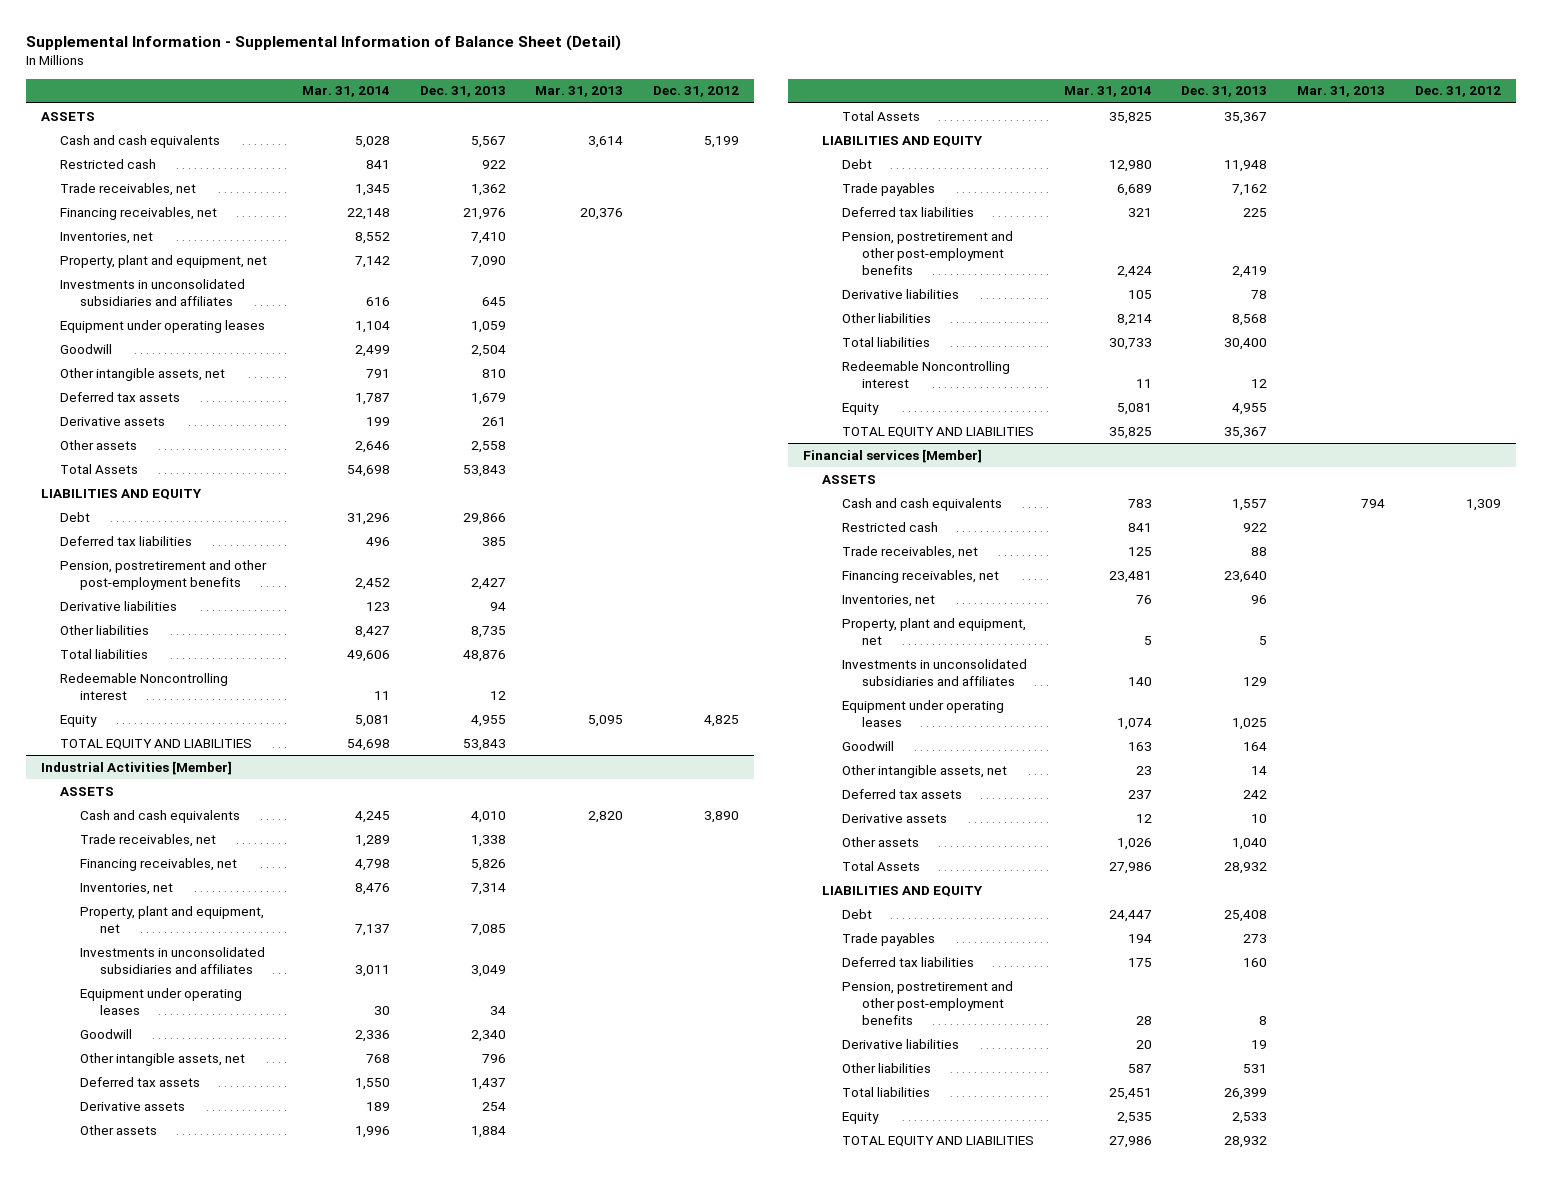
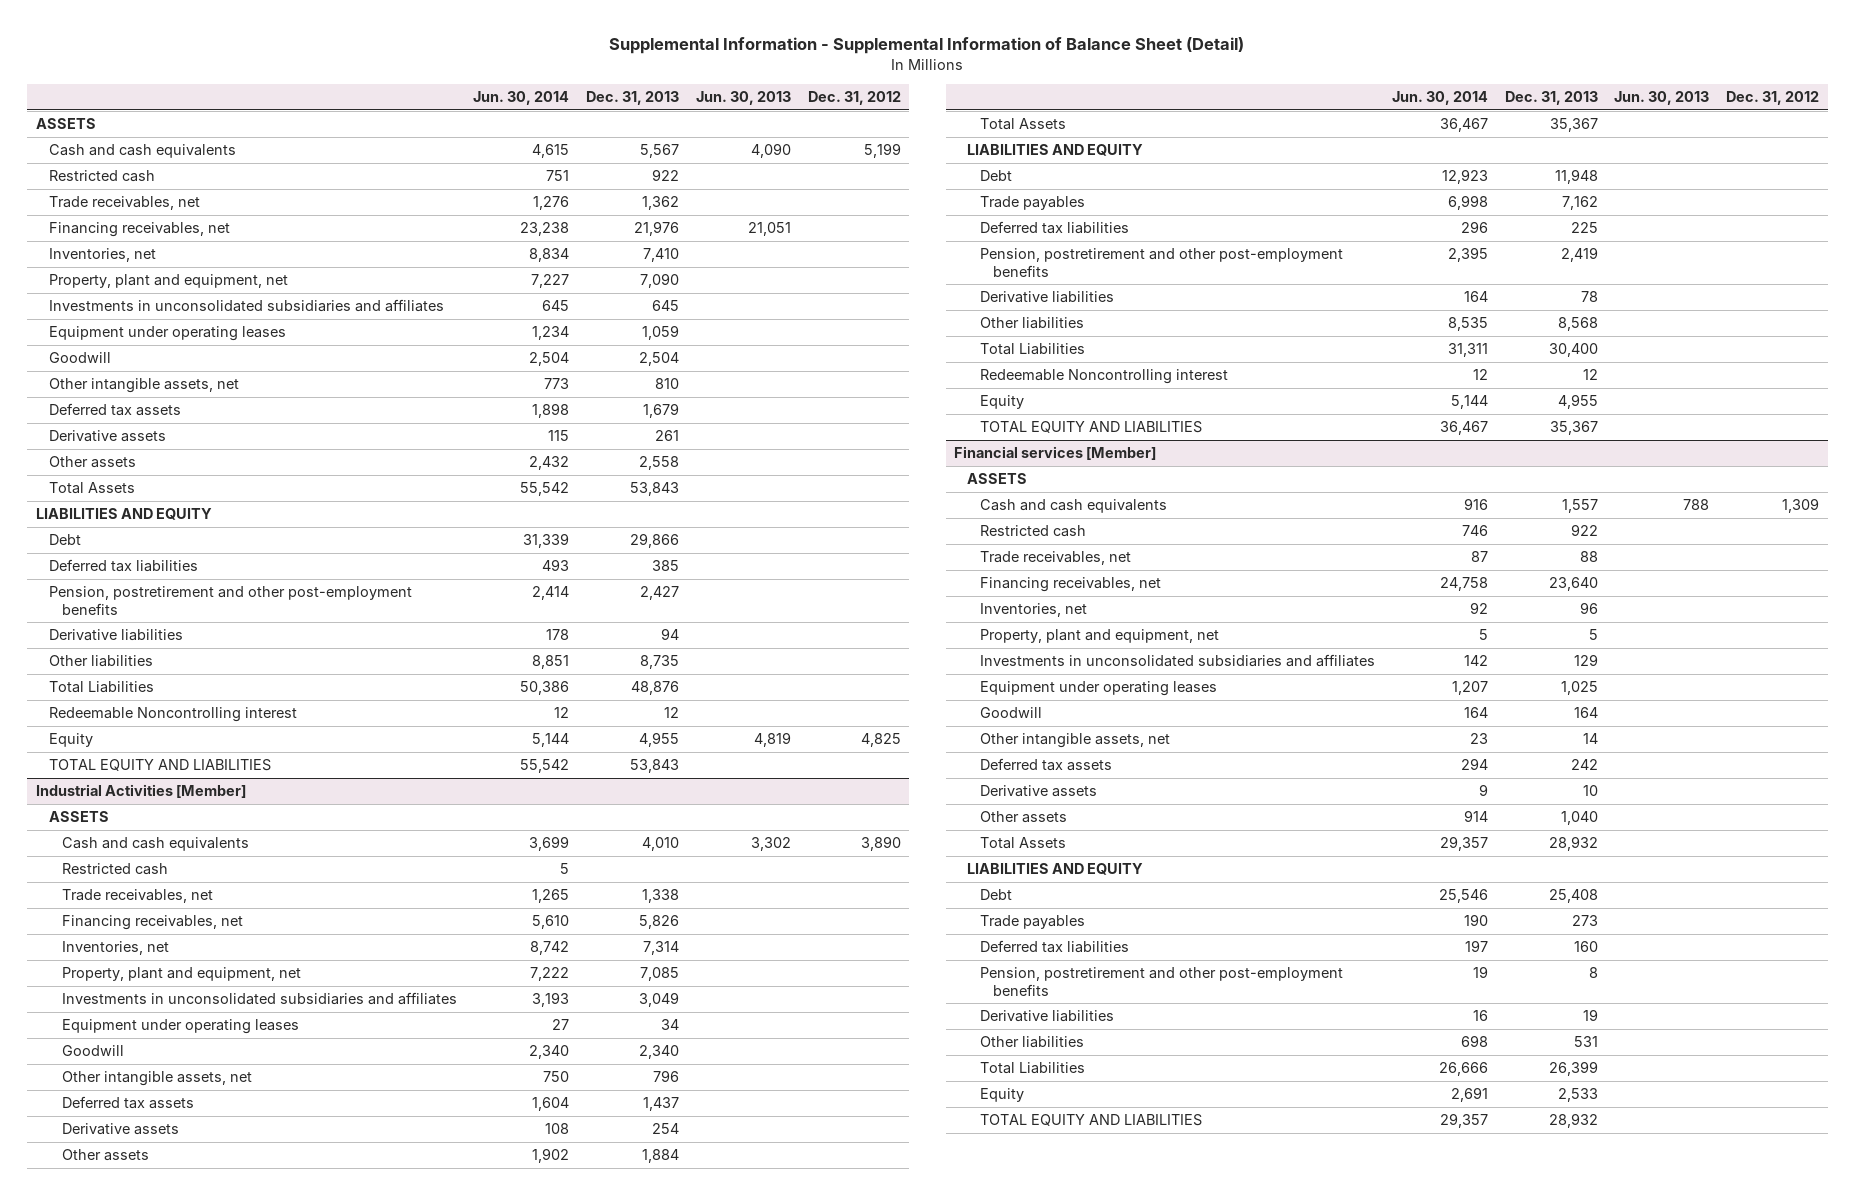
- | Mar. 31, 2014 | Dec. 31, 2013 | Mar. 31, 2013 | Dec. 31, 2012
+ | Jun. 30, 2014 | Dec. 31, 2013 | Jun. 30, 2013 | Dec. 31, 2012
- Total liabilities | 49,606 | 48,876 | |
+ Total Liabilities | 50,386 | 48,876 | |
@ Industrial Activities [Member]
+ Restricted cash | 5 | | |
- Total liabilities | 30,733 | 30,400 | |
+ Total Liabilities | 31,311 | 30,400 | |
@ Financial services [Member]
- Total liabilities | 25,451 | 26,399 | |
+ Total Liabilities | 26,666 | 26,399 | |

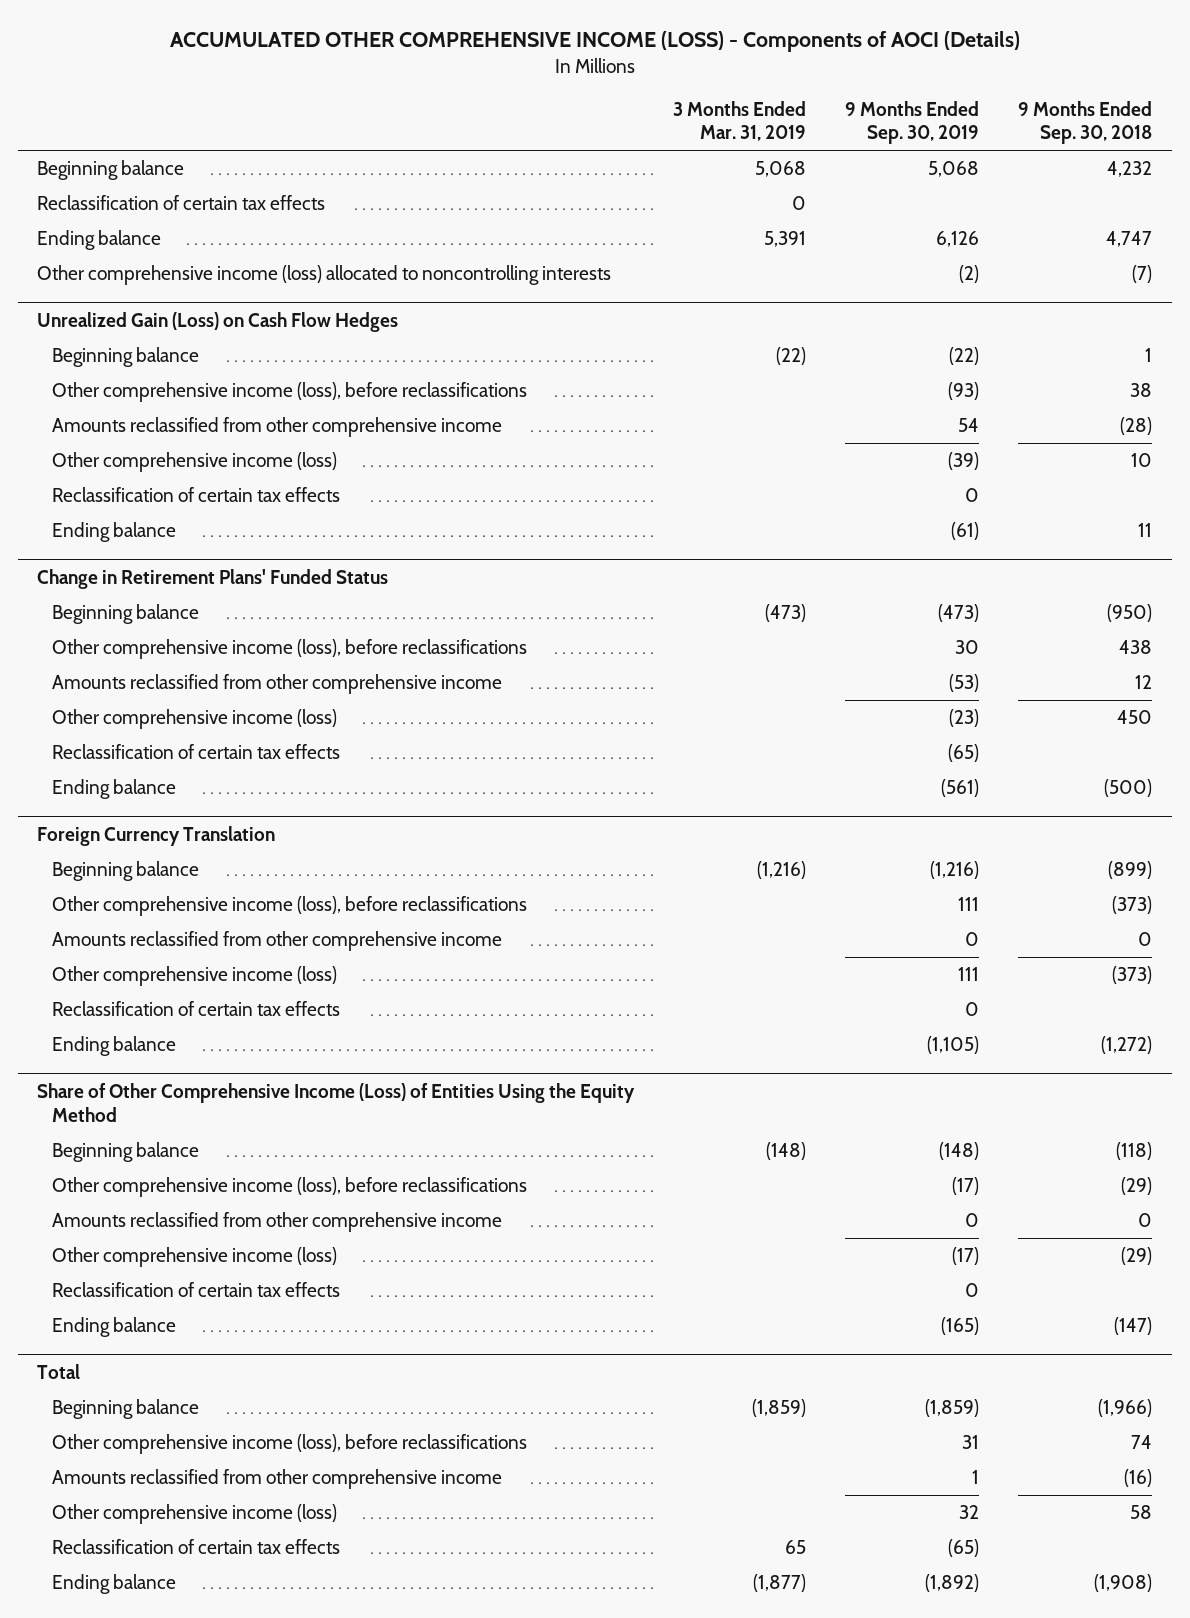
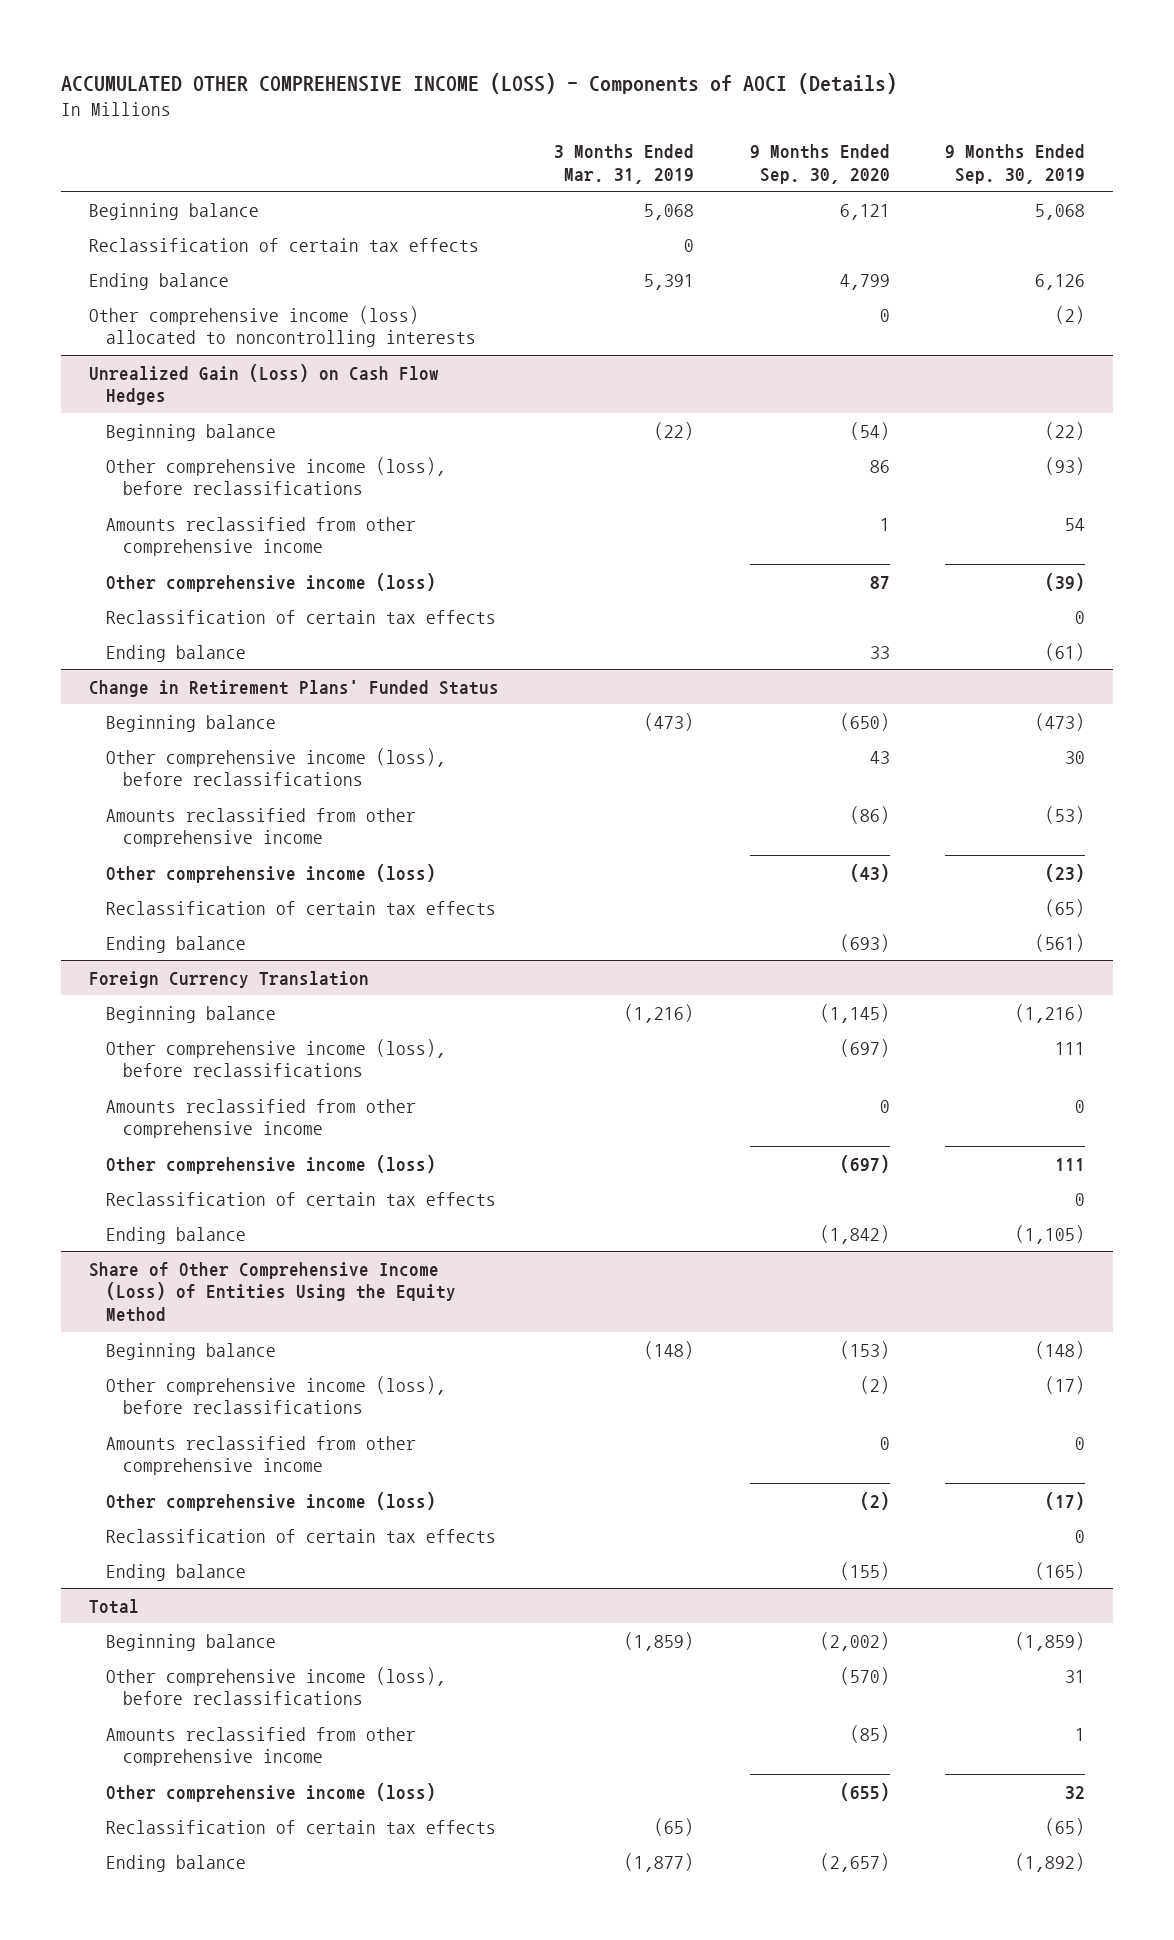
- | 3 Months Ended Mar. 31, 2019 | 9 Months Ended Sep. 30, 2019 | 9 Months Ended Sep. 30, 2018
+ | 3 Months Ended Mar. 31, 2019 | 9 Months Ended Sep. 30, 2020 | 9 Months Ended Sep. 30, 2019
@ Total
- Reclassification of certain tax effects | 65 | (65) |
+ Reclassification of certain tax effects | (65) | | (65)

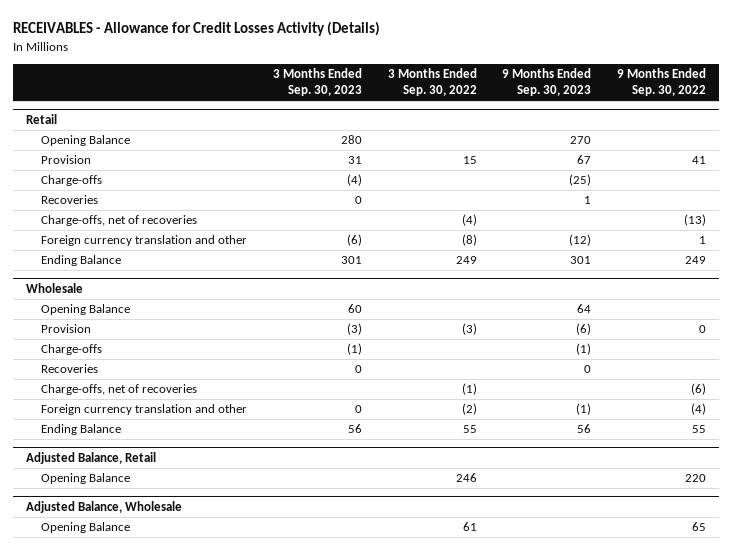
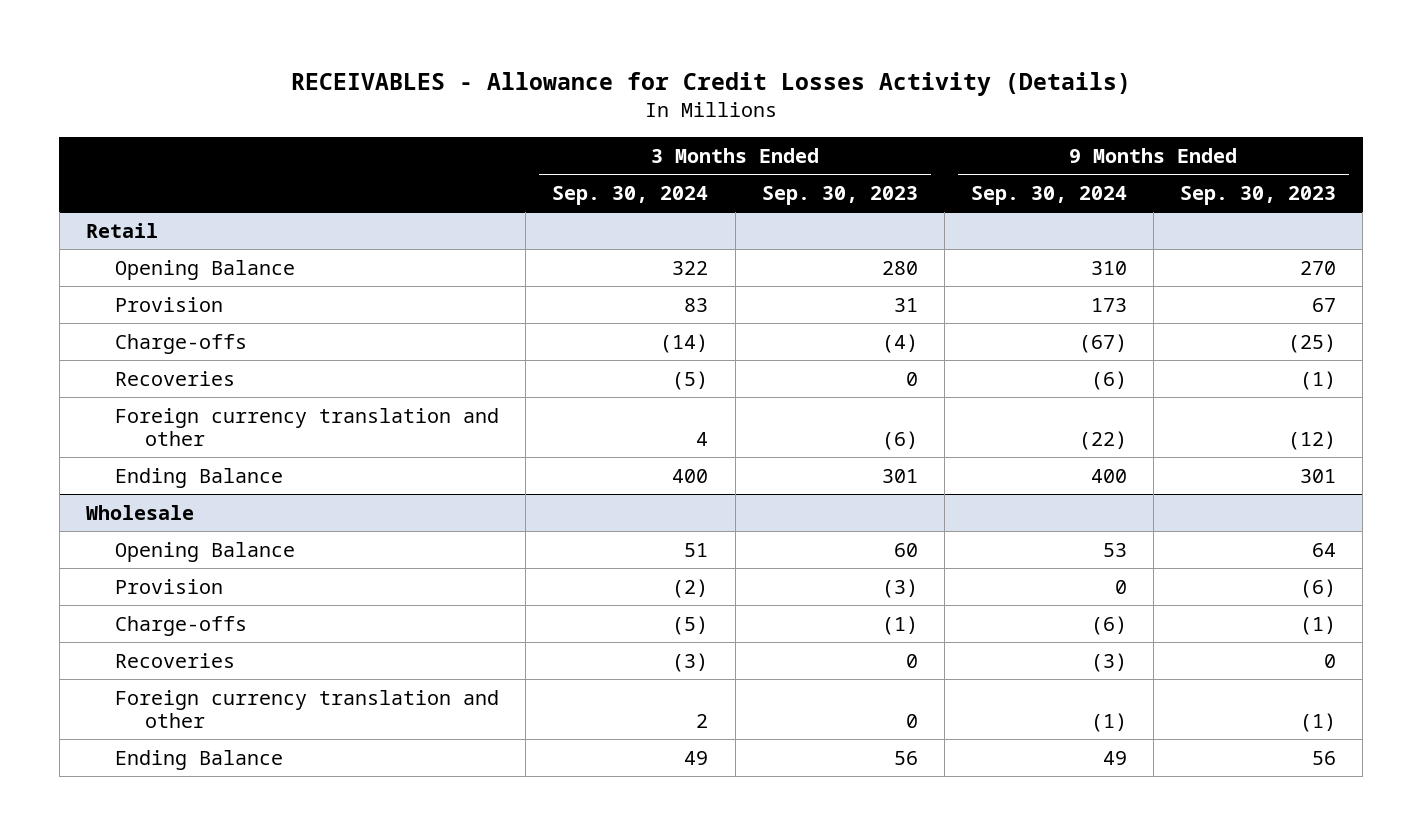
- | 3 Months Ended Sep. 30, 2023 | 3 Months Ended Sep. 30, 2022 | 9 Months Ended Sep. 30, 2023 | 9 Months Ended Sep. 30, 2022
+ | 3 Months Ended Sep. 30, 2024 | 3 Months Ended Sep. 30, 2023 | 9 Months Ended Sep. 30, 2024 | 9 Months Ended Sep. 30, 2023
@ Retail
- Recoveries | 0 | | 1 |
- Charge-offs, net of recoveries | | (4) | | (13)
+ Recoveries | (5) | 0 | (6) | (1)
@ Wholesale
- Charge-offs, net of recoveries | | (1) | | (6)
- Adjusted Balance, Retail
- Opening Balance | | 246 | | 220
- Adjusted Balance, Wholesale
- Opening Balance | | 61 | | 65

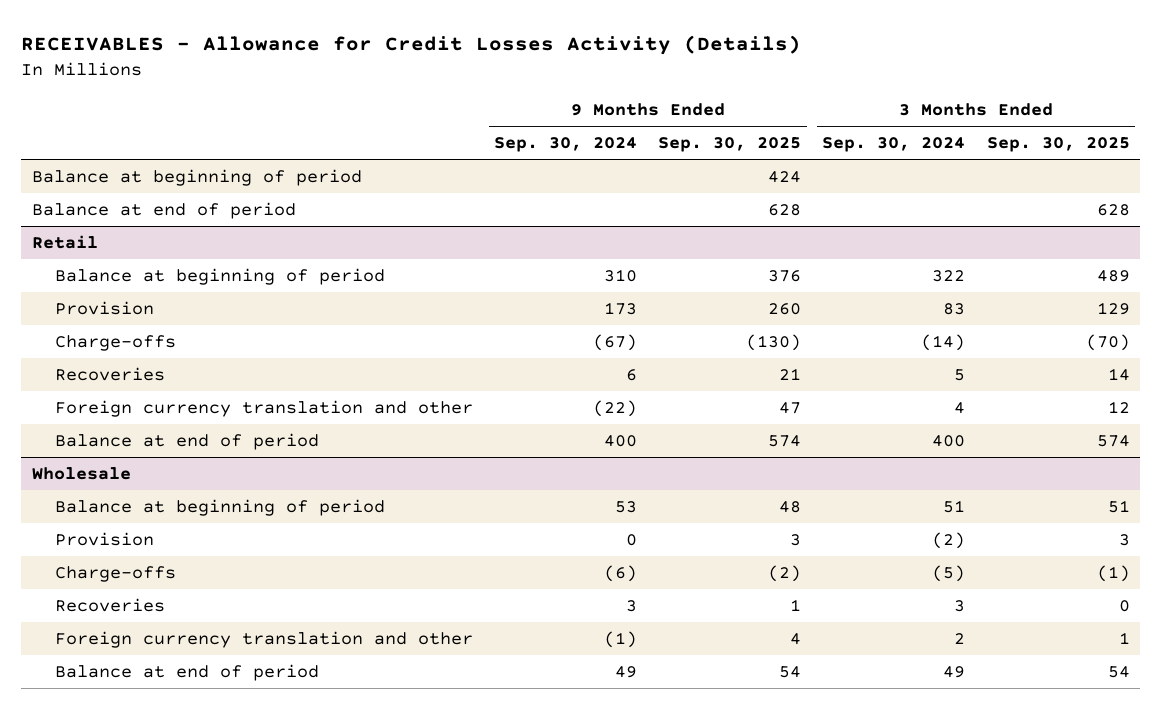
- | 3 Months Ended Sep. 30, 2024 | 3 Months Ended Sep. 30, 2023 | 9 Months Ended Sep. 30, 2024 | 9 Months Ended Sep. 30, 2023
+ | 9 Months Ended Sep. 30, 2024 | 9 Months Ended Sep. 30, 2025 | 3 Months Ended Sep. 30, 2024 | 3 Months Ended Sep. 30, 2025
+ Balance at beginning of period | | 424 | |
+ Balance at end of period | | 628 | | 628
@ Retail
- Opening Balance | 322 | 280 | 310 | 270
+ Balance at beginning of period | 310 | 376 | 322 | 489
- Recoveries | (5) | 0 | (6) | (1)
+ Recoveries | 6 | 21 | 5 | 14
- Ending Balance | 400 | 301 | 400 | 301
+ Balance at end of period | 400 | 574 | 400 | 574
@ Wholesale
- Opening Balance | 51 | 60 | 53 | 64
+ Balance at beginning of period | 53 | 48 | 51 | 51
- Recoveries | (3) | 0 | (3) | 0
+ Recoveries | 3 | 1 | 3 | 0
- Ending Balance | 49 | 56 | 49 | 56
+ Balance at end of period | 49 | 54 | 49 | 54

